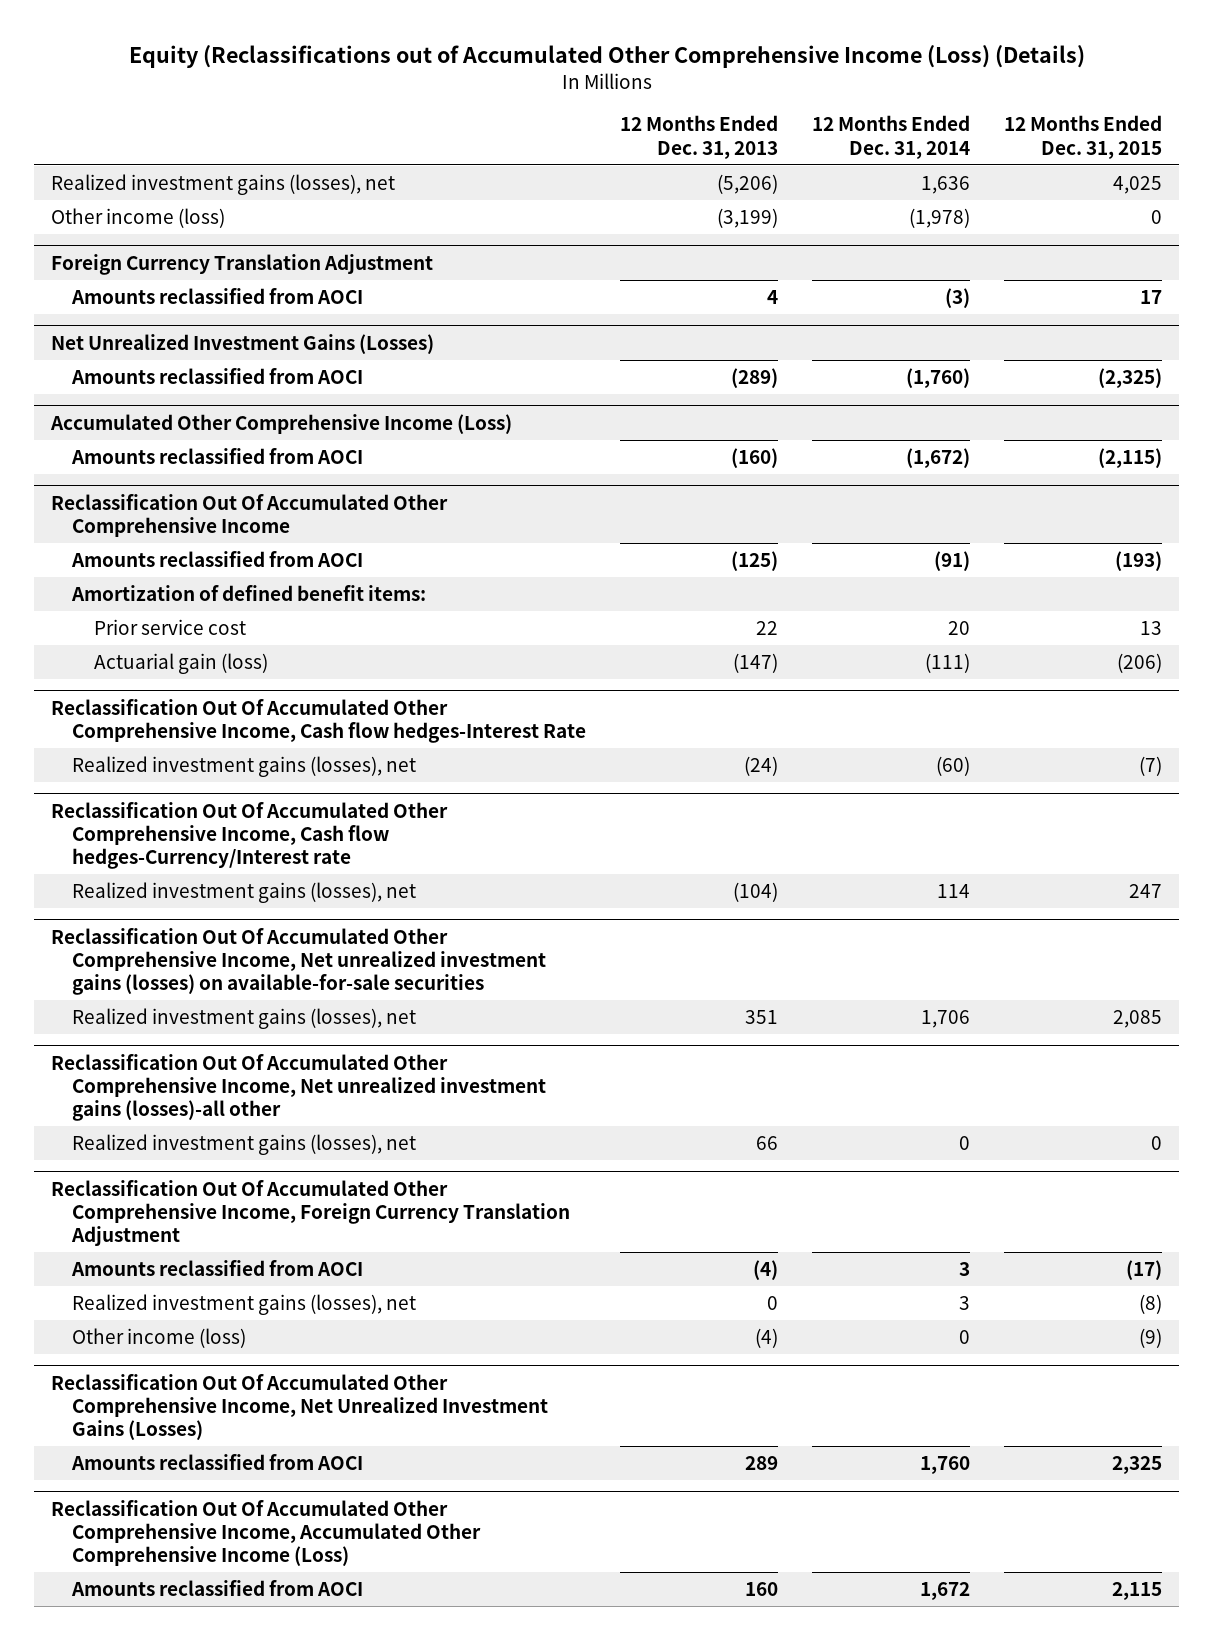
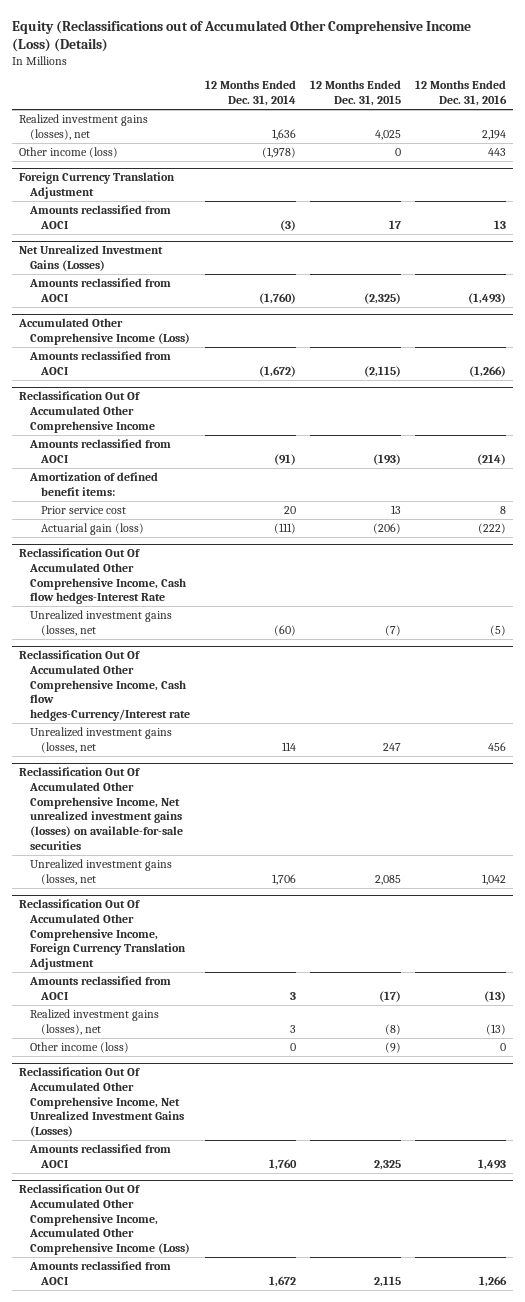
- | 12 Months Ended Dec. 31, 2013 | 12 Months Ended Dec. 31, 2014 | 12 Months Ended Dec. 31, 2015
+ | 12 Months Ended Dec. 31, 2014 | 12 Months Ended Dec. 31, 2015 | 12 Months Ended Dec. 31, 2016
@ Reclassification Out Of Accumulated Other Comprehensive Income, Cash flow hedges-Interest Rate
- Realized investment gains (losses), net | (24) | (60) | (7)
+ Unrealized investment gains (losses, net | (60) | (7) | (5)
@ Reclassification Out Of Accumulated Other Comprehensive Income, Cash flow hedges-Currency/Interest rate
- Realized investment gains (losses), net | (104) | 114 | 247
+ Unrealized investment gains (losses, net | 114 | 247 | 456
@ Reclassification Out Of Accumulated Other Comprehensive Income, Net unrealized investment gains (losses) on available-for-sale securities
- Realized investment gains (losses), net | 351 | 1,706 | 2,085
- Reclassification Out Of Accumulated Other Comprehensive Income, Net unrealized investment gains (losses)-all other
- Realized investment gains (losses), net | 66 | 0 | 0
@ Reclassification Out Of Accumulated Other Comprehensive Income, Net unrealized investment gains (losses) on available-for-sale securities
+ Unrealized investment gains (losses, net | 1,706 | 2,085 | 1,042

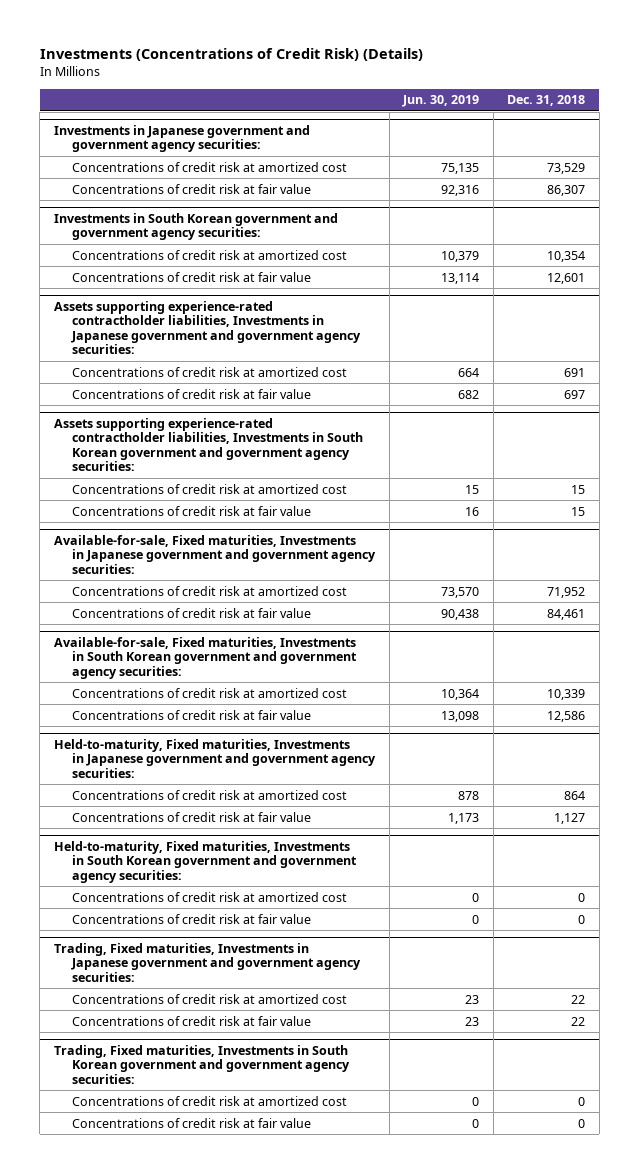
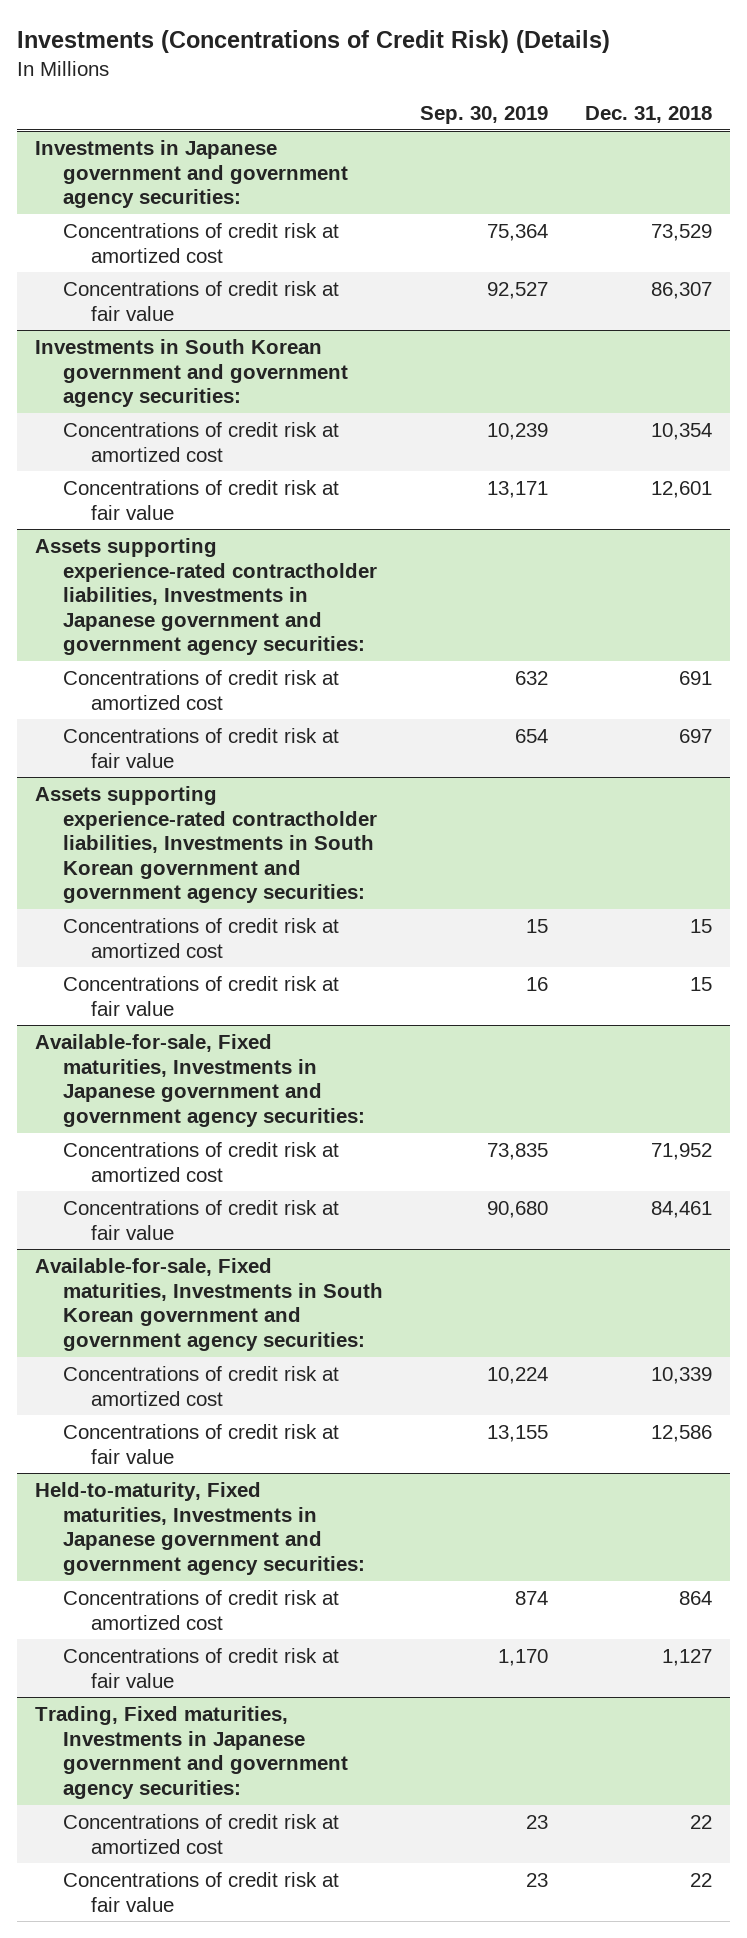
- | Jun. 30, 2019 | Dec. 31, 2018
+ | Sep. 30, 2019 | Dec. 31, 2018
- Held-to-maturity, Fixed maturities, Investments in South Korean government and government agency securities:
- Concentrations of credit risk at amortized cost | 0 | 0
- Concentrations of credit risk at fair value | 0 | 0
- Trading, Fixed maturities, Investments in South Korean government and government agency securities:
- Concentrations of credit risk at amortized cost | 0 | 0
- Concentrations of credit risk at fair value | 0 | 0

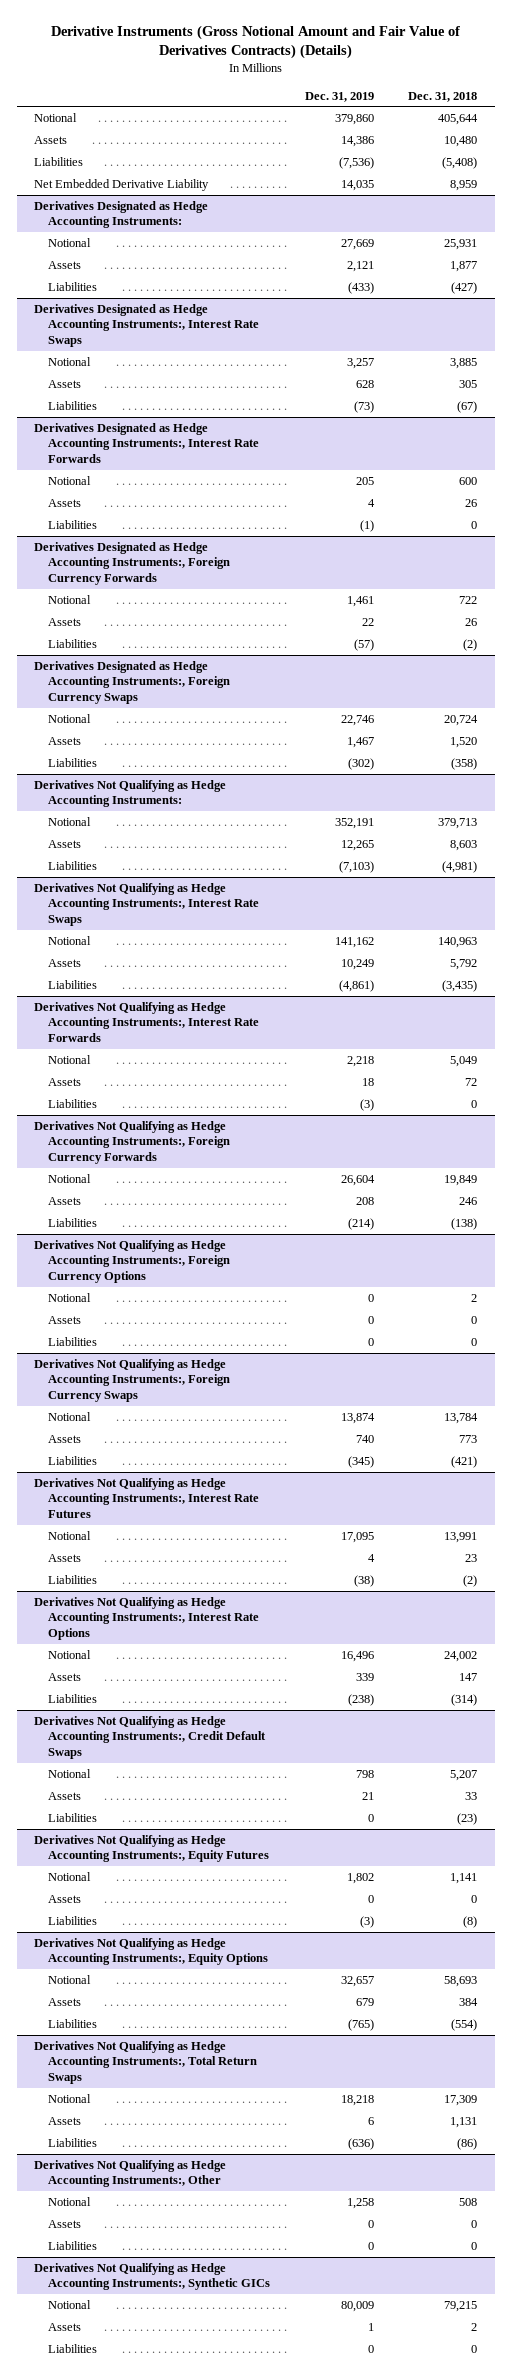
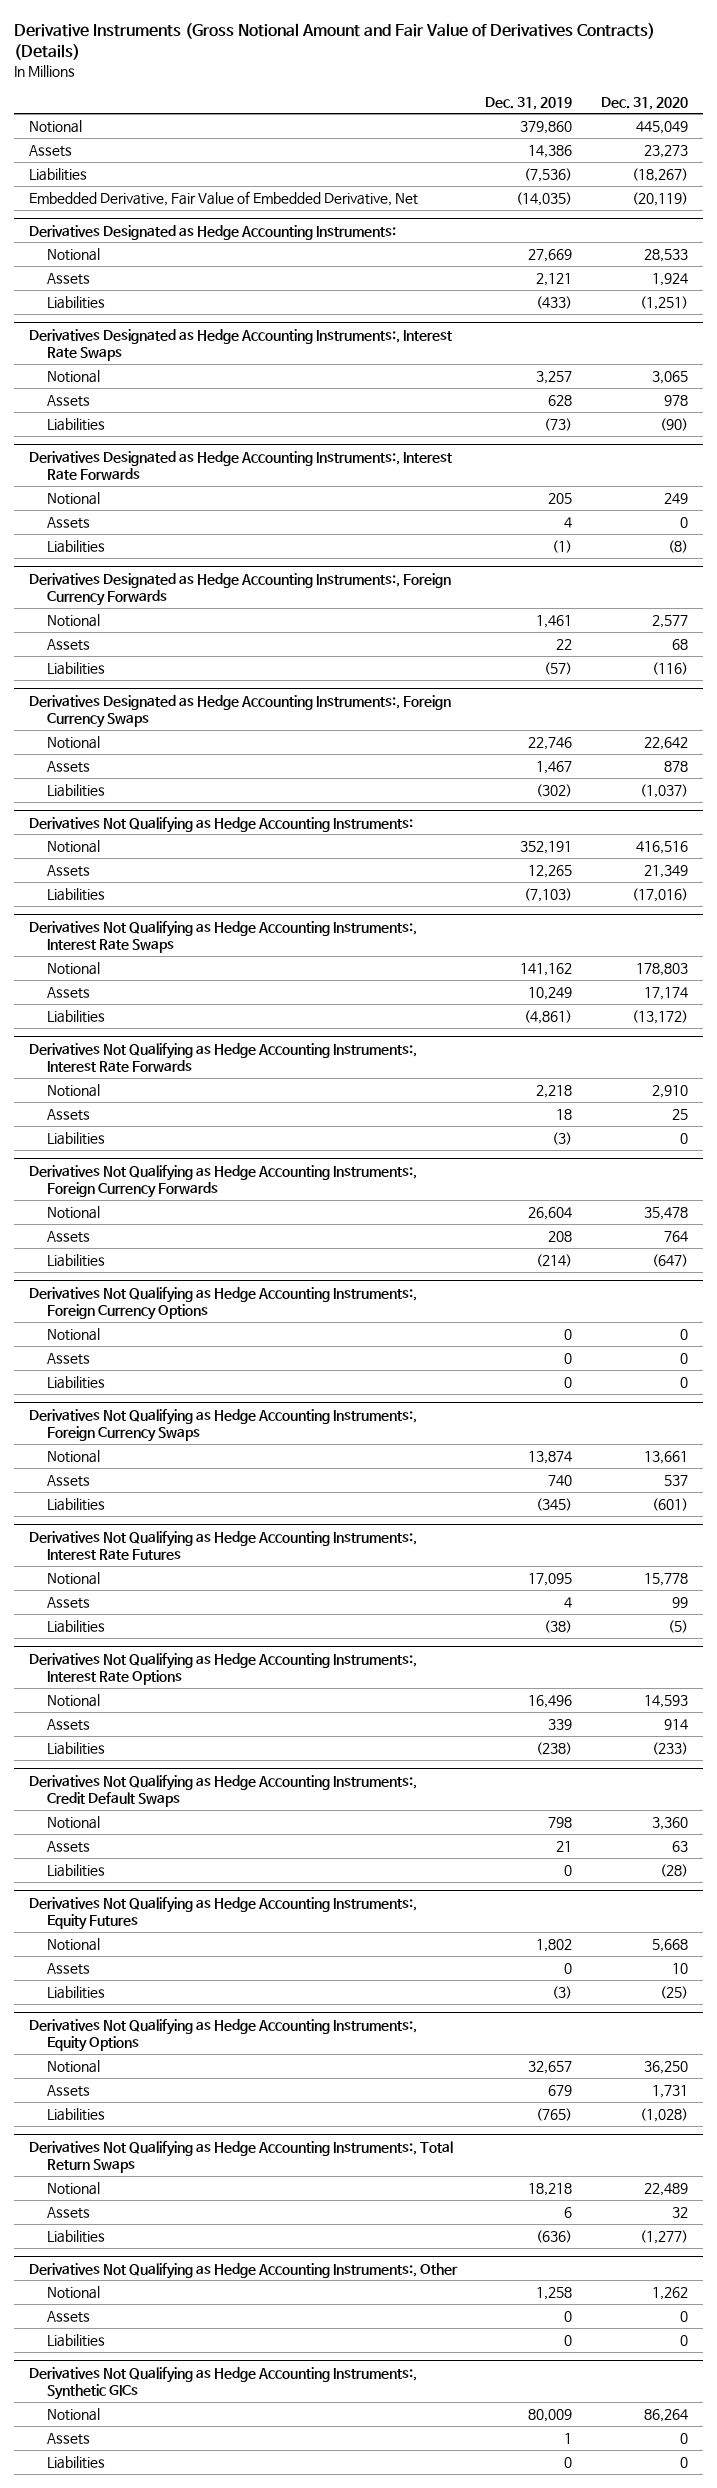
- | Dec. 31, 2019 | Dec. 31, 2018
+ | Dec. 31, 2019 | Dec. 31, 2020
- Net Embedded Derivative Liability | 14,035 | 8,959
+ Embedded Derivative, Fair Value of Embedded Derivative, Net | (14,035) | (20,119)

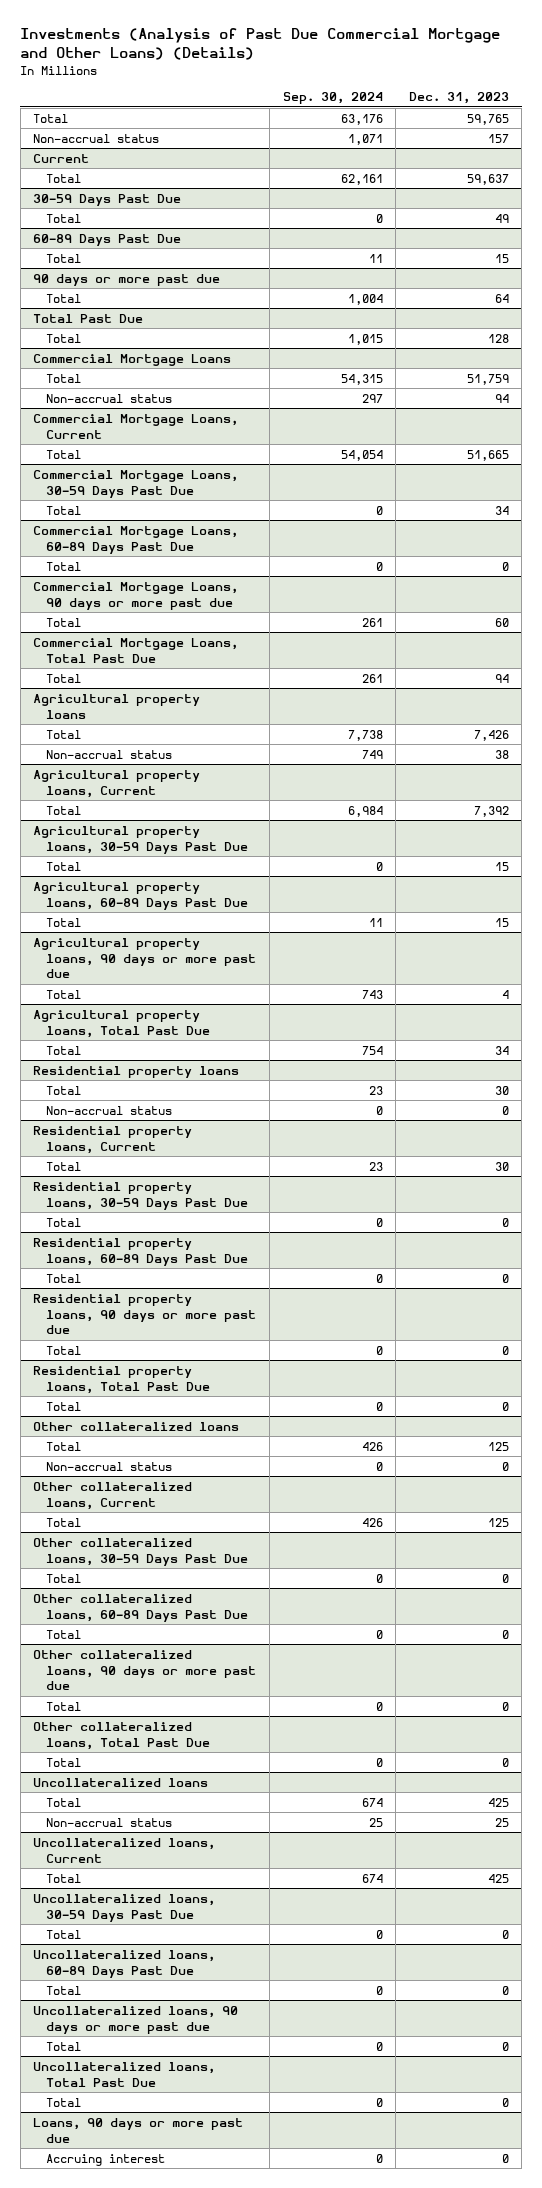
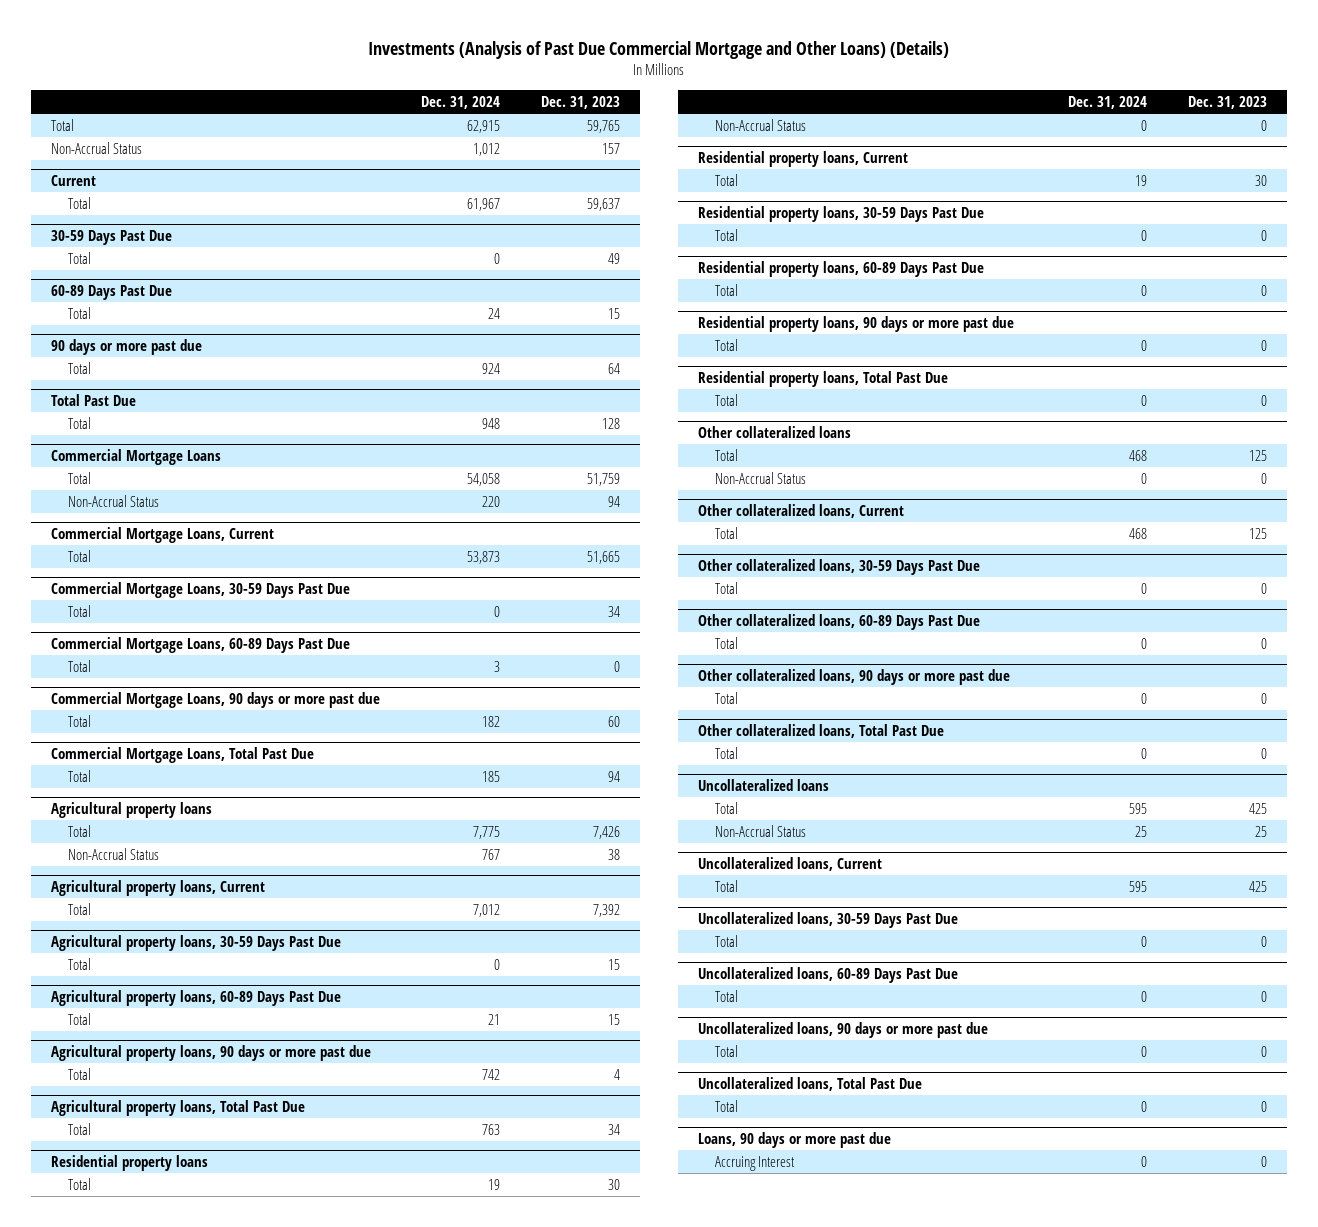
- | Sep. 30, 2024 | Dec. 31, 2023
+ | Dec. 31, 2024 | Dec. 31, 2023
- Non-accrual status | 1,071 | 157
+ Non-Accrual Status | 1,012 | 157
@ Commercial Mortgage Loans
- Non-accrual status | 297 | 94
+ Non-Accrual Status | 220 | 94
@ Agricultural property loans
- Non-accrual status | 749 | 38
+ Non-Accrual Status | 767 | 38
@ Residential property loans
- Non-accrual status | 0 | 0
+ Non-Accrual Status | 0 | 0
@ Other collateralized loans
- Non-accrual status | 0 | 0
+ Non-Accrual Status | 0 | 0
@ Uncollateralized loans
- Non-accrual status | 25 | 25
+ Non-Accrual Status | 25 | 25
@ Loans, 90 days or more past due
- Accruing interest | 0 | 0
+ Accruing Interest | 0 | 0

